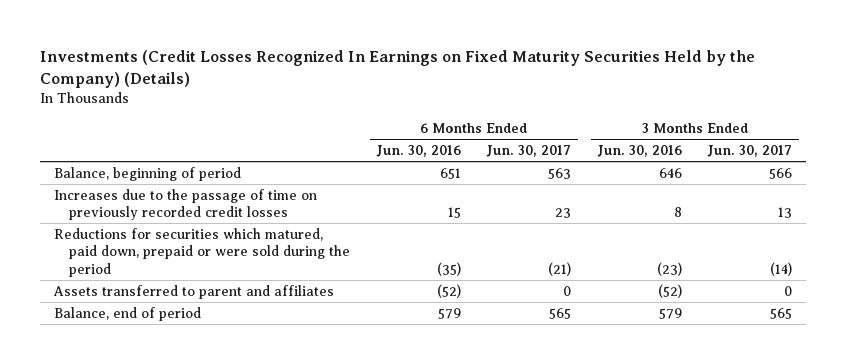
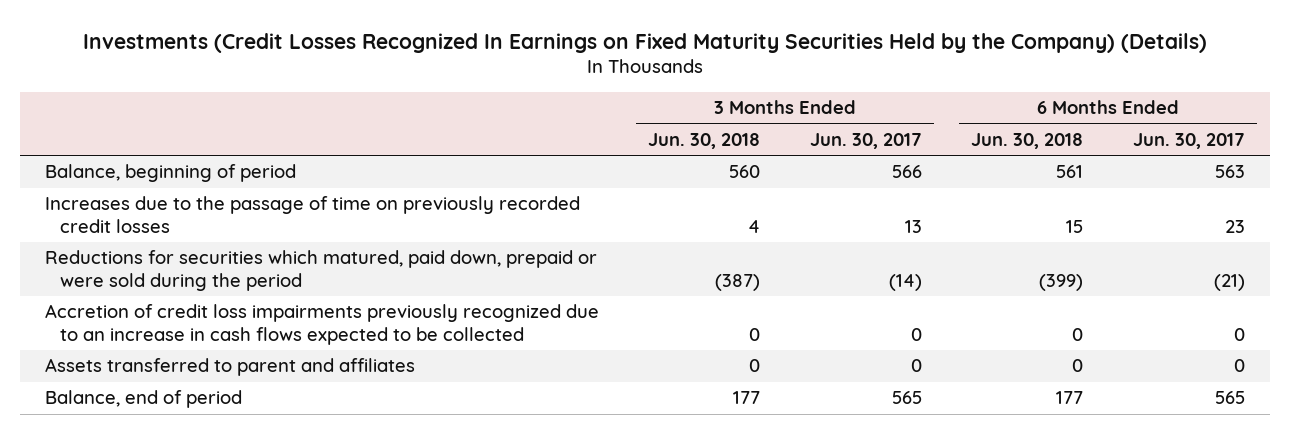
- | 6 Months Ended Jun. 30, 2016 | 6 Months Ended Jun. 30, 2017 | 3 Months Ended Jun. 30, 2016 | 3 Months Ended Jun. 30, 2017
+ | 3 Months Ended Jun. 30, 2018 | 3 Months Ended Jun. 30, 2017 | 6 Months Ended Jun. 30, 2018 | 6 Months Ended Jun. 30, 2017
+ Accretion of credit loss impairments previously recognized due to an increase in cash flows expected to be collected | 0 | 0 | 0 | 0

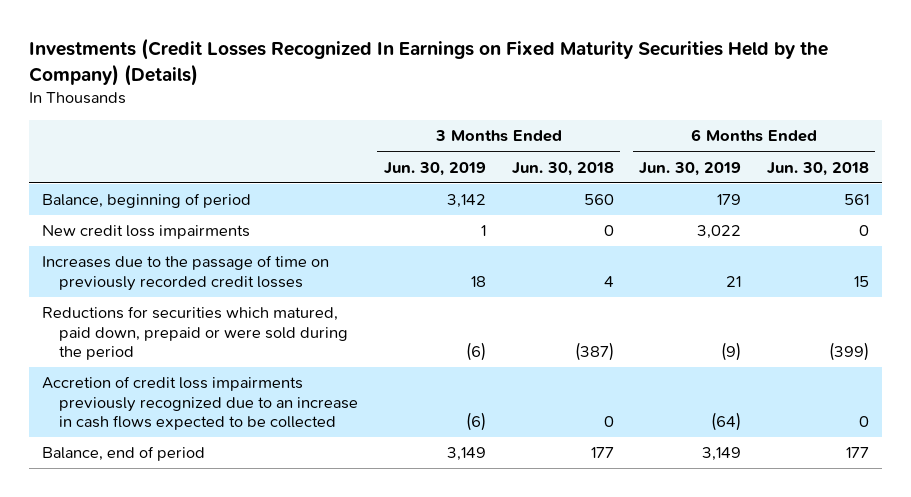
- | 3 Months Ended Jun. 30, 2018 | 3 Months Ended Jun. 30, 2017 | 6 Months Ended Jun. 30, 2018 | 6 Months Ended Jun. 30, 2017
+ | 3 Months Ended Jun. 30, 2019 | 3 Months Ended Jun. 30, 2018 | 6 Months Ended Jun. 30, 2019 | 6 Months Ended Jun. 30, 2018
+ New credit loss impairments | 1 | 0 | 3,022 | 0
- Assets transferred to parent and affiliates | 0 | 0 | 0 | 0

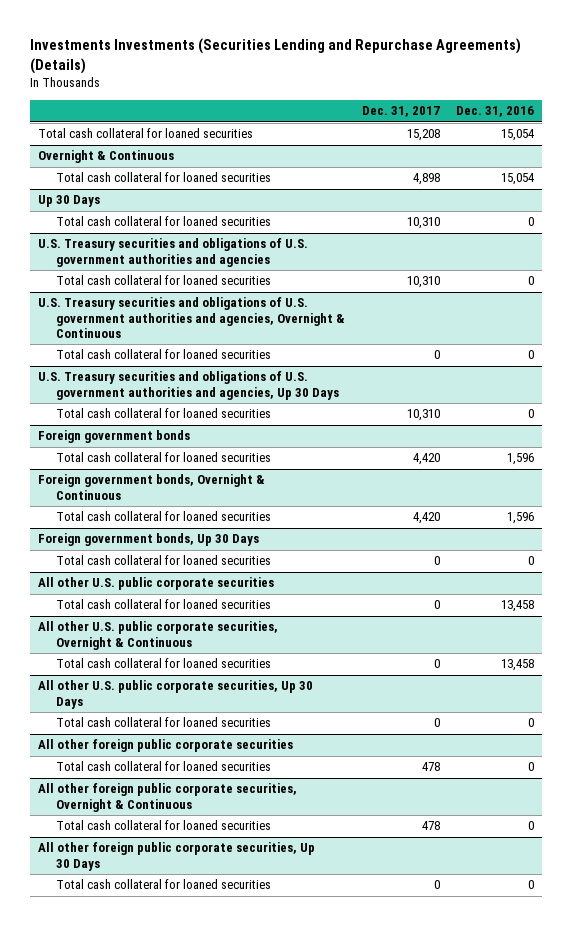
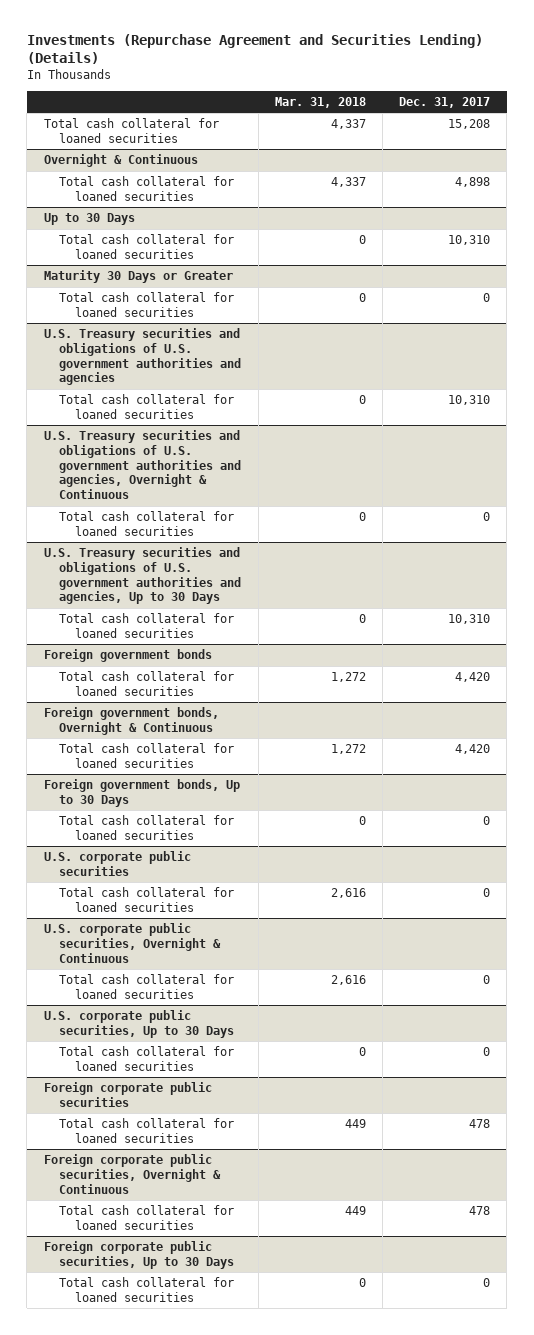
- Investments Investments (Securities Lending and Repurchase Agreements) (Details)
+ Investments (Repurchase Agreement and Securities Lending) (Details)
- | Dec. 31, 2017 | Dec. 31, 2016
+ | Mar. 31, 2018 | Dec. 31, 2017
- Up 30 Days
+ Up to 30 Days
+ Maturity 30 Days or Greater
+ Total cash collateral for loaned securities | 0 | 0
- U.S. Treasury securities and obligations of U.S. government authorities and agencies, Up 30 Days
+ U.S. Treasury securities and obligations of U.S. government authorities and agencies, Up to 30 Days
- Foreign government bonds, Up 30 Days
+ Foreign government bonds, Up to 30 Days
- All other U.S. public corporate securities
+ U.S. corporate public securities
- All other U.S. public corporate securities, Overnight & Continuous
+ U.S. corporate public securities, Overnight & Continuous
- All other U.S. public corporate securities, Up 30 Days
+ U.S. corporate public securities, Up to 30 Days
- All other foreign public corporate securities
+ Foreign corporate public securities
- All other foreign public corporate securities, Overnight & Continuous
+ Foreign corporate public securities, Overnight & Continuous
- All other foreign public corporate securities, Up 30 Days
+ Foreign corporate public securities, Up to 30 Days

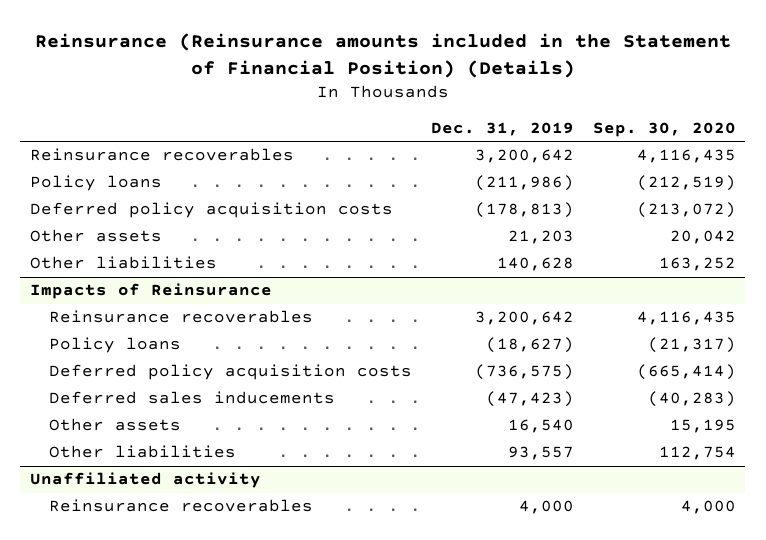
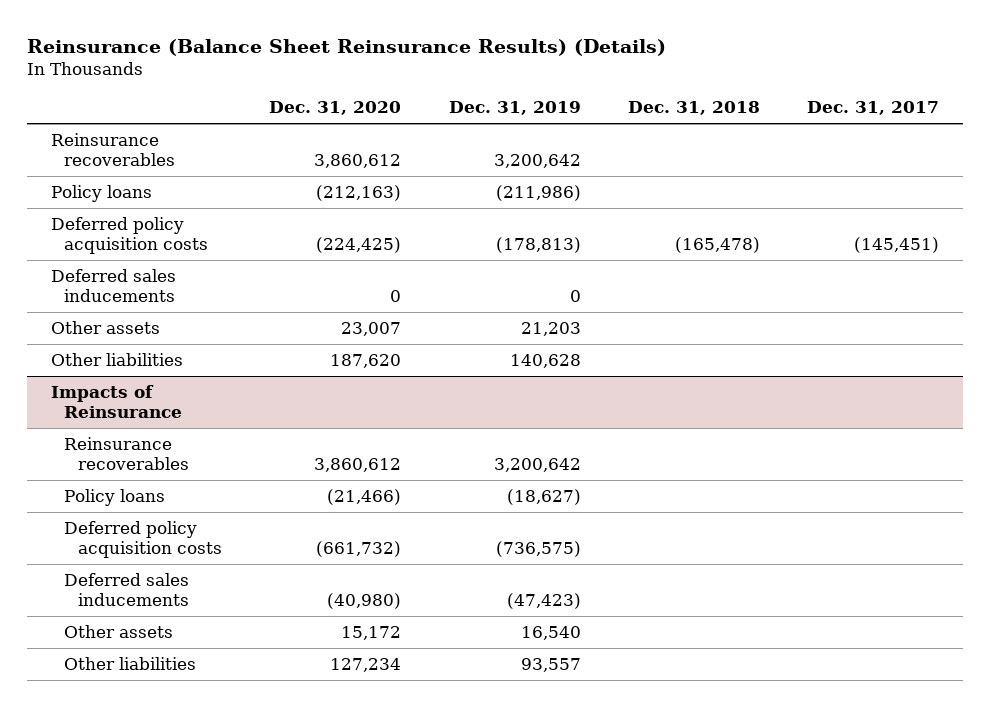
- Reinsurance (Reinsurance amounts included in the Statement of Financial Position) (Details)
+ Reinsurance (Balance Sheet Reinsurance Results) (Details)
- | Dec. 31, 2019 | Sep. 30, 2020
+ | Dec. 31, 2020 | Dec. 31, 2019 | Dec. 31, 2018 | Dec. 31, 2017
+ Deferred sales inducements | 0 | 0 | |
- Unaffiliated activity
- Reinsurance recoverables | 4,000 | 4,000

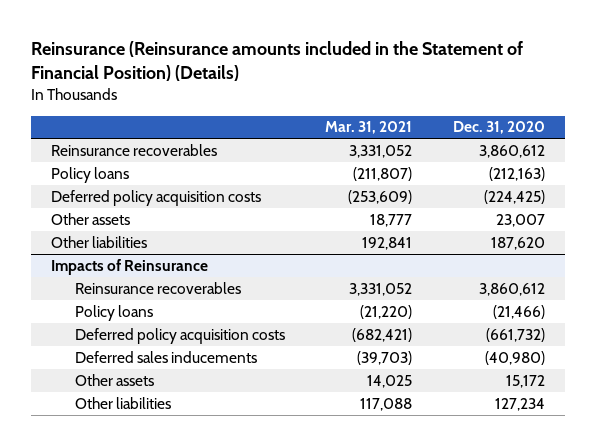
- Reinsurance (Balance Sheet Reinsurance Results) (Details)
+ Reinsurance (Reinsurance amounts included in the Statement of Financial Position) (Details)
- | Dec. 31, 2020 | Dec. 31, 2019 | Dec. 31, 2018 | Dec. 31, 2017
+ | Mar. 31, 2021 | Dec. 31, 2020
- Deferred sales inducements | 0 | 0 | |

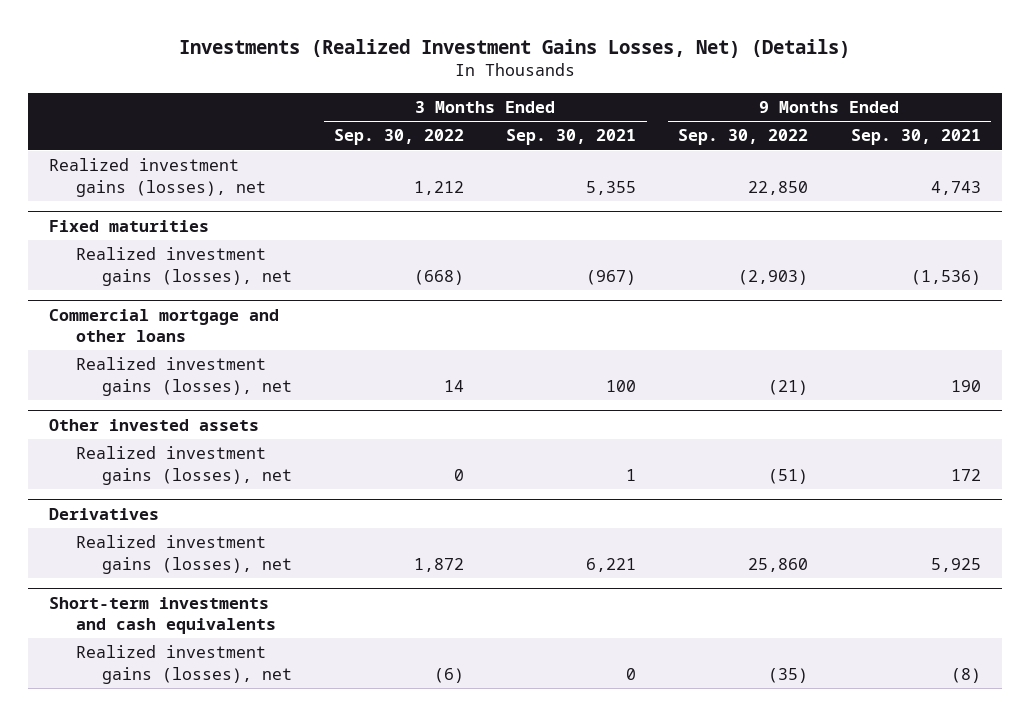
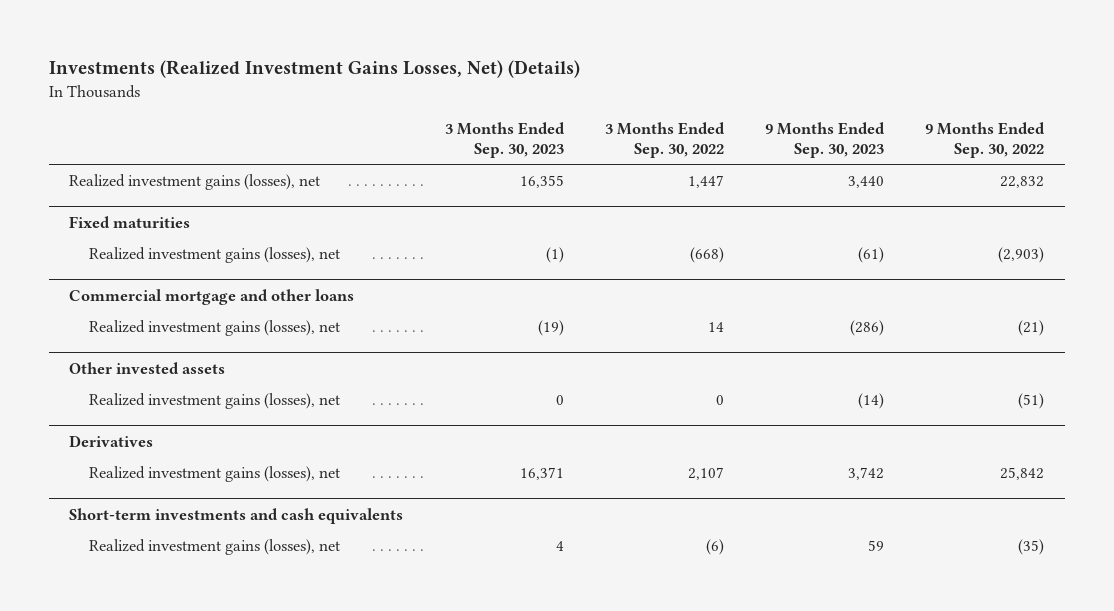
- | 3 Months Ended Sep. 30, 2022 | 3 Months Ended Sep. 30, 2021 | 9 Months Ended Sep. 30, 2022 | 9 Months Ended Sep. 30, 2021
+ | 3 Months Ended Sep. 30, 2023 | 3 Months Ended Sep. 30, 2022 | 9 Months Ended Sep. 30, 2023 | 9 Months Ended Sep. 30, 2022
- Realized investment gains (losses), net | 1,212 | 5,355 | 22,850 | 4,743
+ Realized investment gains (losses), net | 16,355 | 1,447 | 3,440 | 22,832
@ Derivatives
- Realized investment gains (losses), net | 1,872 | 6,221 | 25,860 | 5,925
+ Realized investment gains (losses), net | 16,371 | 2,107 | 3,742 | 25,842

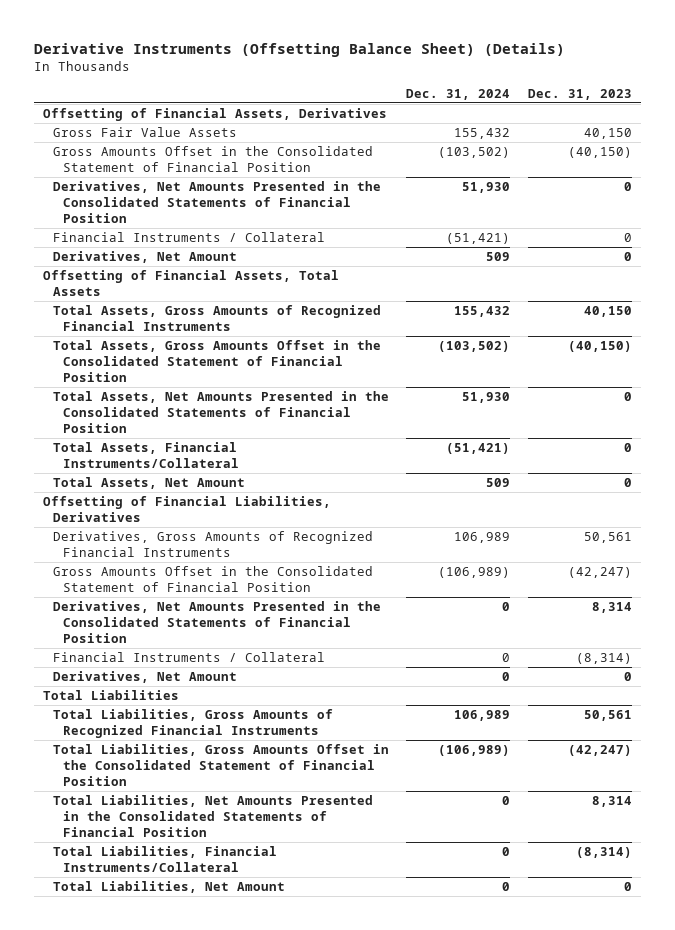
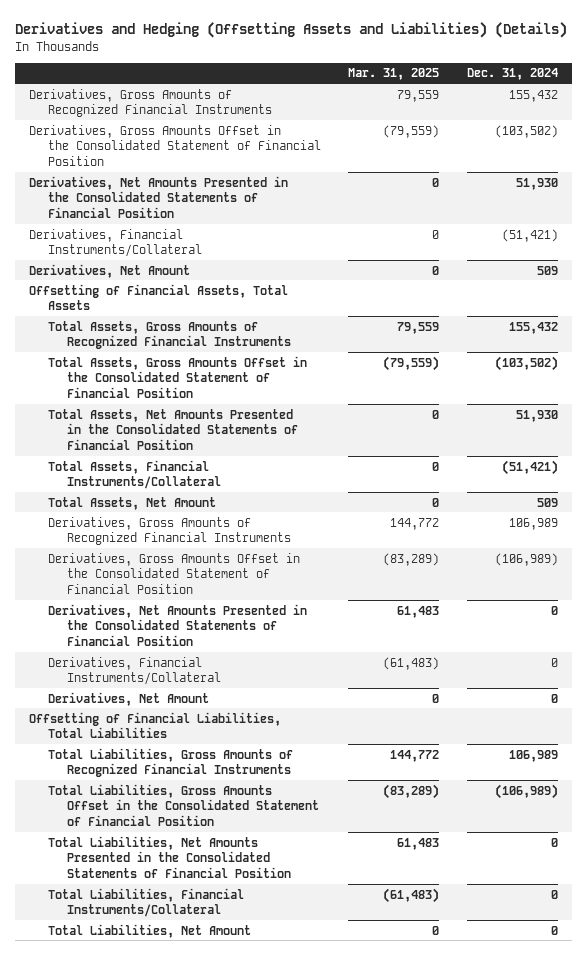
- Derivative Instruments (Offsetting Balance Sheet) (Details)
+ Derivatives and Hedging (Offsetting Assets and Liabilities) (Details)
- | Dec. 31, 2024 | Dec. 31, 2023
+ | Mar. 31, 2025 | Dec. 31, 2024
- Offsetting of Financial Assets, Derivatives
- Gross Fair Value Assets | 155,432 | 40,150
- Gross Amounts Offset in the Consolidated Statement of Financial Position | (103,502) | (40,150)
+ Derivatives, Gross Amounts of Recognized Financial Instruments | 79,559 | 155,432
+ Derivatives, Gross Amounts Offset in the Consolidated Statement of Financial Position | (79,559) | (103,502)
- Financial Instruments / Collateral | (51,421) | 0
+ Derivatives, Financial Instruments/Collateral | 0 | (51,421)
- Offsetting of Financial Liabilities, Derivatives
- Gross Amounts Offset in the Consolidated Statement of Financial Position | (106,989) | (42,247)
+ Derivatives, Gross Amounts Offset in the Consolidated Statement of Financial Position | (83,289) | (106,989)
- Financial Instruments / Collateral | 0 | (8,314)
+ Derivatives, Financial Instruments/Collateral | (61,483) | 0
- Total Liabilities
+ Offsetting of Financial Liabilities, Total Liabilities

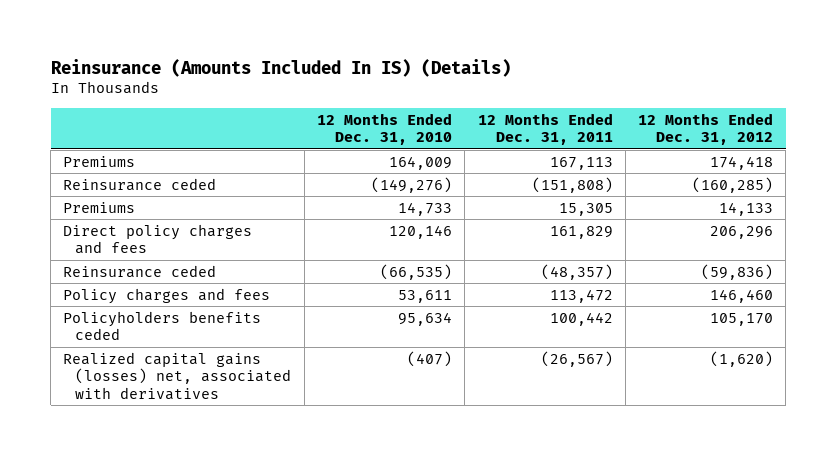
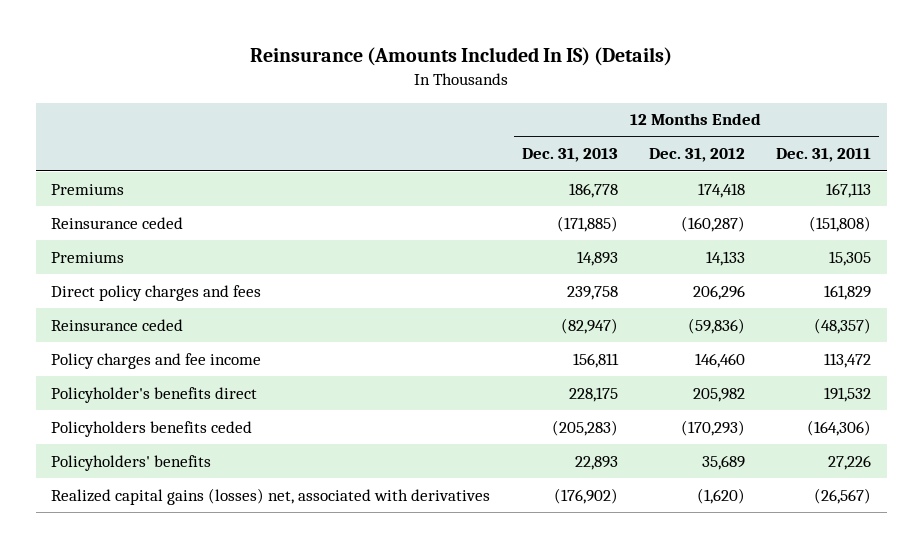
- | 12 Months Ended Dec. 31, 2010 | 12 Months Ended Dec. 31, 2011 | 12 Months Ended Dec. 31, 2012
+ | 12 Months Ended Dec. 31, 2013 | 12 Months Ended Dec. 31, 2012 | 12 Months Ended Dec. 31, 2011
- Reinsurance ceded | (149,276) | (151,808) | (160,285)
+ Reinsurance ceded | (171,885) | (160,287) | (151,808)
- Policy charges and fees | 53,611 | 113,472 | 146,460
- Policyholders benefits ceded | 95,634 | 100,442 | 105,170
+ Policy charges and fee income | 156,811 | 146,460 | 113,472
+ Policyholder's benefits direct | 228,175 | 205,982 | 191,532
+ Policyholders benefits ceded | (205,283) | (170,293) | (164,306)
+ Policyholders' benefits | 22,893 | 35,689 | 27,226

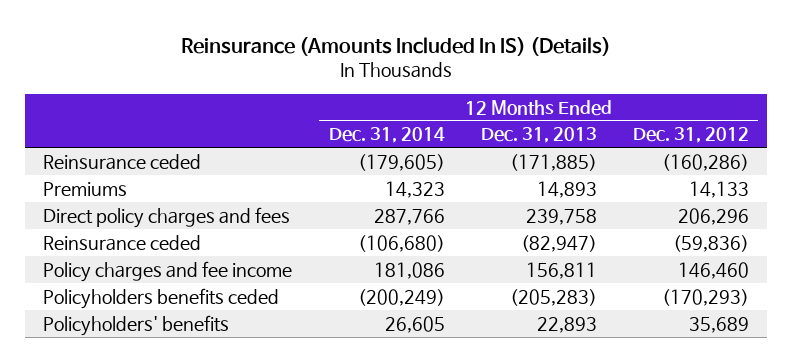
- | 12 Months Ended Dec. 31, 2013 | 12 Months Ended Dec. 31, 2012 | 12 Months Ended Dec. 31, 2011
+ | 12 Months Ended Dec. 31, 2014 | 12 Months Ended Dec. 31, 2013 | 12 Months Ended Dec. 31, 2012
- Premiums | 186,778 | 174,418 | 167,113
- Reinsurance ceded | (171,885) | (160,287) | (151,808)
+ Reinsurance ceded | (179,605) | (171,885) | (160,286)
- Policyholder's benefits direct | 228,175 | 205,982 | 191,532
- Realized capital gains (losses) net, associated with derivatives | (176,902) | (1,620) | (26,567)

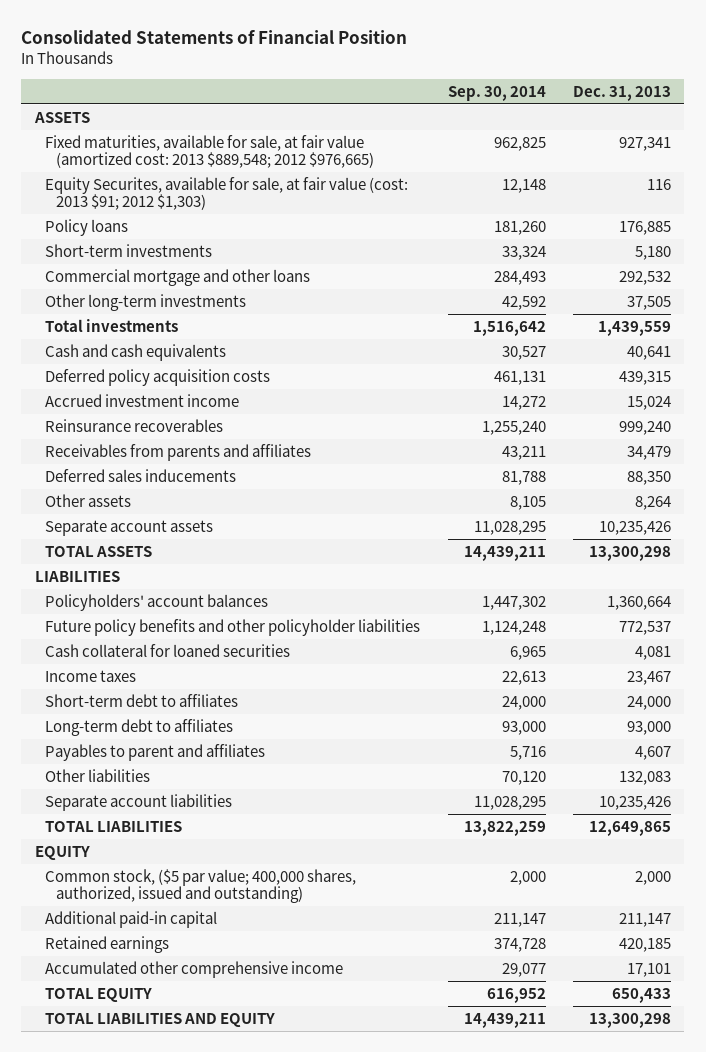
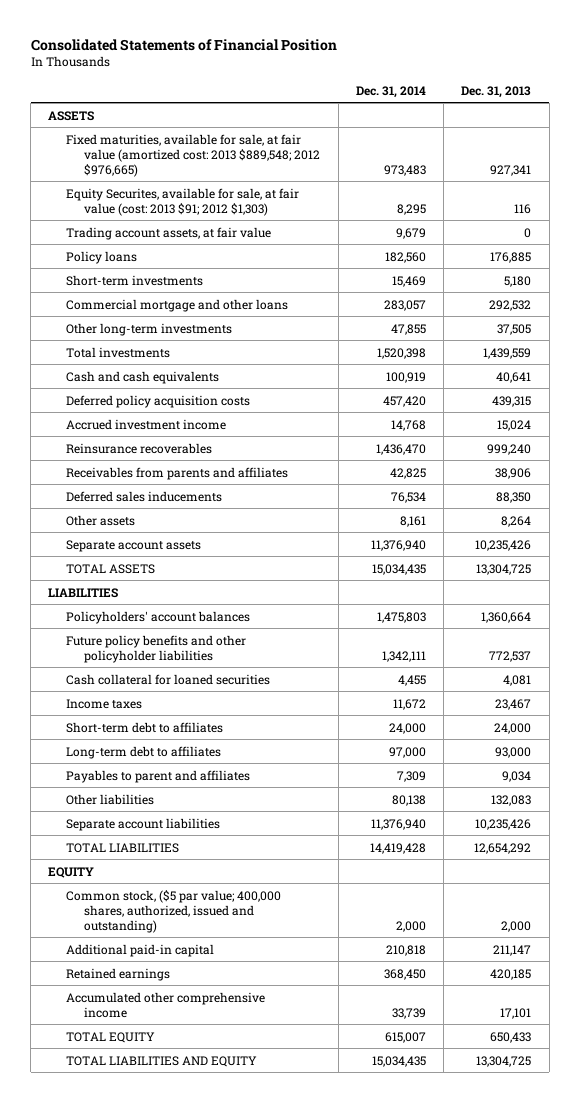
- | Sep. 30, 2014 | Dec. 31, 2013
+ | Dec. 31, 2014 | Dec. 31, 2013
+ Trading account assets, at fair value | 9,679 | 0
- Receivables from parents and affiliates | 43,211 | 34,479
+ Receivables from parents and affiliates | 42,825 | 38,906
- TOTAL ASSETS | 14,439,211 | 13,300,298
+ TOTAL ASSETS | 15,034,435 | 13,304,725
- Payables to parent and affiliates | 5,716 | 4,607
+ Payables to parent and affiliates | 7,309 | 9,034
- TOTAL LIABILITIES | 13,822,259 | 12,649,865
+ TOTAL LIABILITIES | 14,419,428 | 12,654,292
- TOTAL LIABILITIES AND EQUITY | 14,439,211 | 13,300,298
+ TOTAL LIABILITIES AND EQUITY | 15,034,435 | 13,304,725

